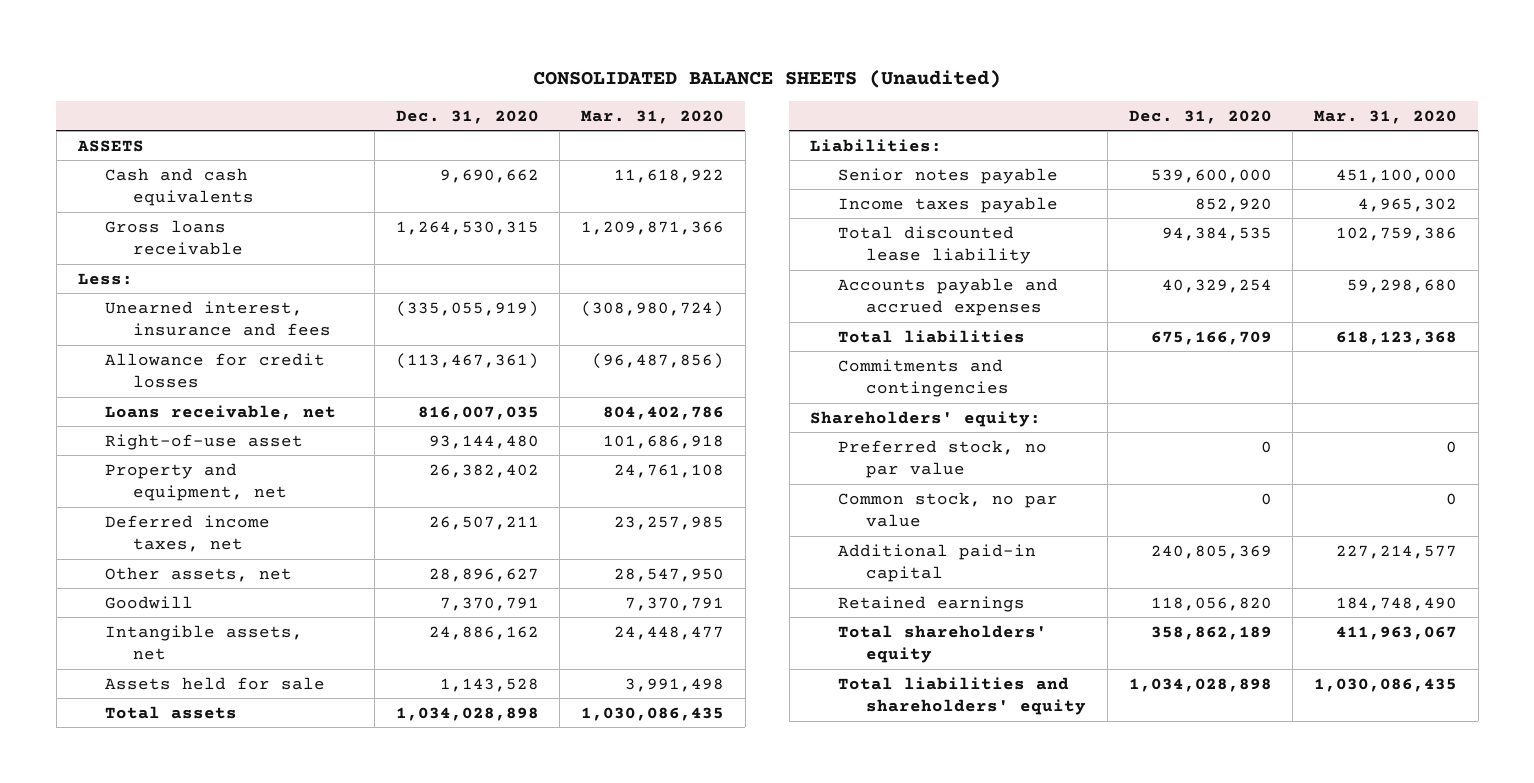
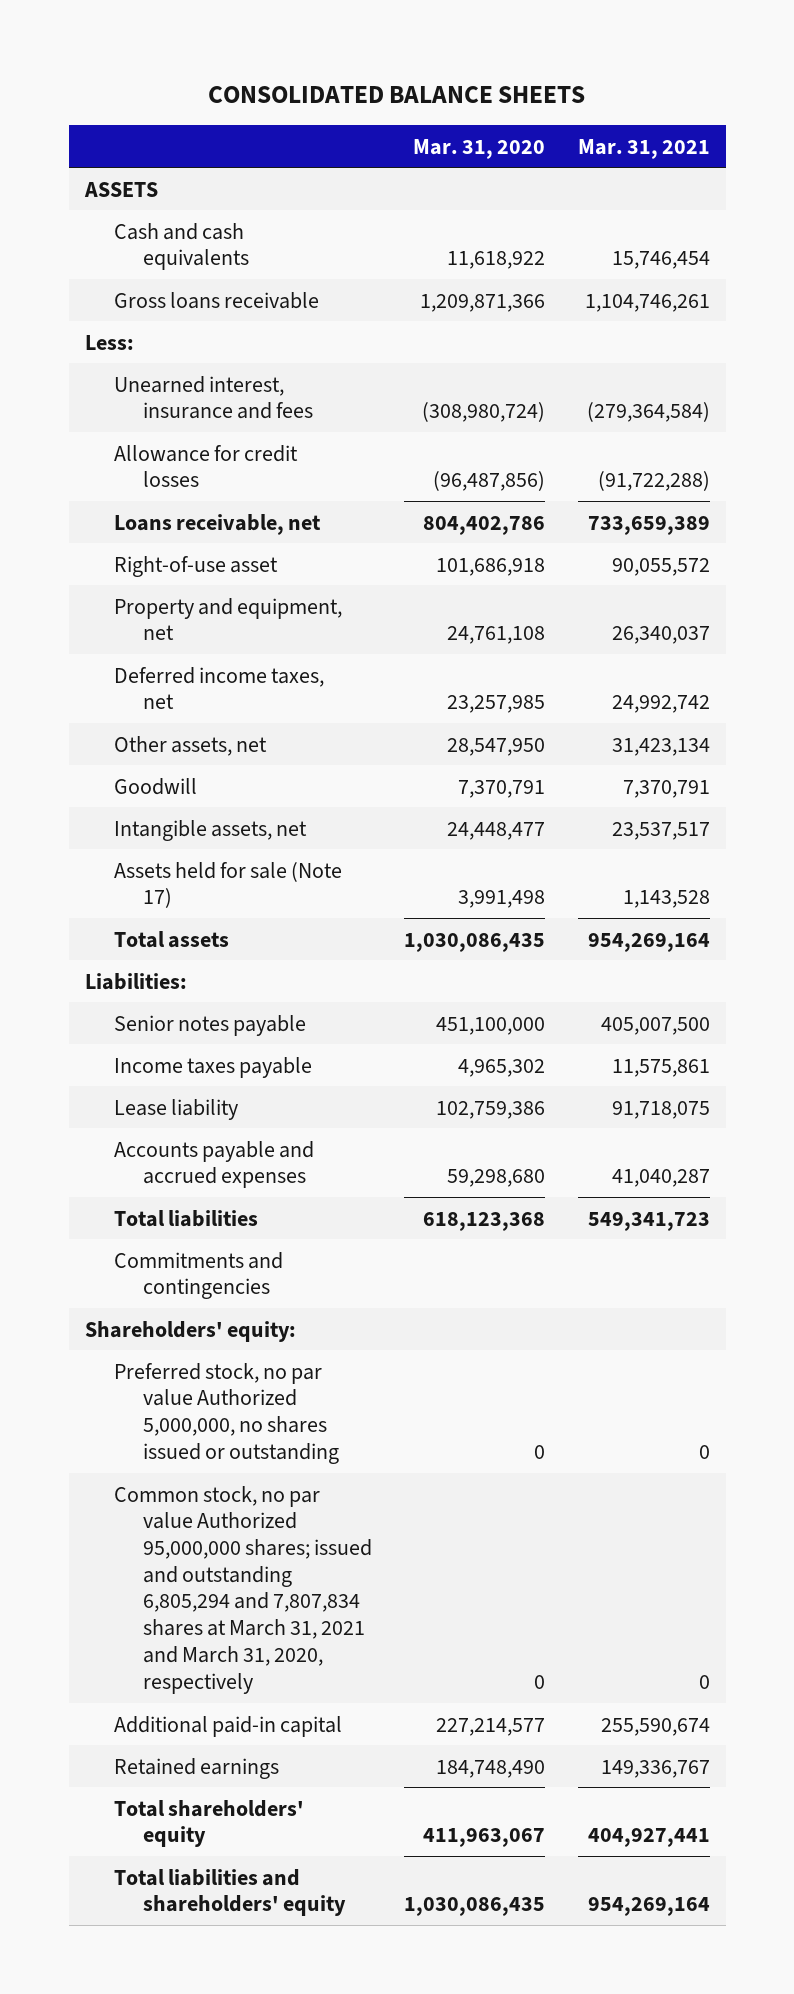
- CONSOLIDATED BALANCE SHEETS (Unaudited)
+ CONSOLIDATED BALANCE SHEETS
- | Dec. 31, 2020 | Mar. 31, 2020
+ | Mar. 31, 2020 | Mar. 31, 2021
- Assets held for sale | 1,143,528 | 3,991,498
+ Assets held for sale (Note 17) | 3,991,498 | 1,143,528
- Total discounted lease liability | 94,384,535 | 102,759,386
+ Lease liability | 102,759,386 | 91,718,075
- Preferred stock, no par value | 0 | 0
- Common stock, no par value | 0 | 0
+ Preferred stock, no par value Authorized 5,000,000, no shares issued or outstanding | 0 | 0
+ Common stock, no par value Authorized 95,000,000 shares; issued and outstanding 6,805,294 and 7,807,834 shares at March 31, 2021 and March 31, 2020, respectively | 0 | 0

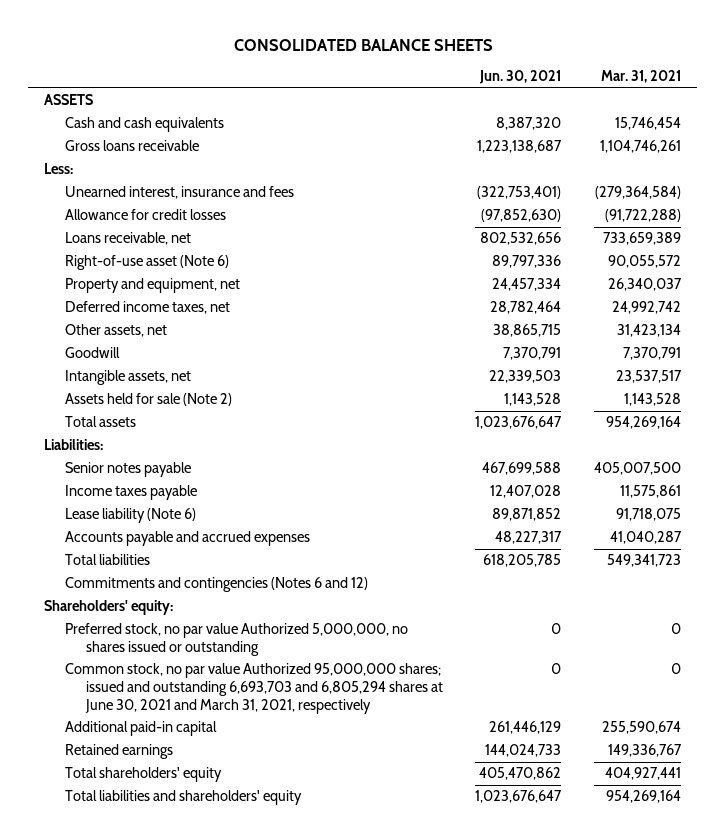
- | Mar. 31, 2020 | Mar. 31, 2021
+ | Jun. 30, 2021 | Mar. 31, 2021
- Right-of-use asset | 101,686,918 | 90,055,572
+ Right-of-use asset (Note 6) | 89,797,336 | 90,055,572
- Assets held for sale (Note 17) | 3,991,498 | 1,143,528
+ Assets held for sale (Note 2) | 1,143,528 | 1,143,528
- Lease liability | 102,759,386 | 91,718,075
+ Lease liability (Note 6) | 89,871,852 | 91,718,075
- Commitments and contingencies
+ Commitments and contingencies (Notes 6 and 12)
- Common stock, no par value Authorized 95,000,000 shares; issued and outstanding 6,805,294 and 7,807,834 shares at March 31, 2021 and March 31, 2020, respectively | 0 | 0
+ Common stock, no par value Authorized 95,000,000 shares; issued and outstanding 6,693,703 and 6,805,294 shares at June 30, 2021 and March 31, 2021, respectively | 0 | 0

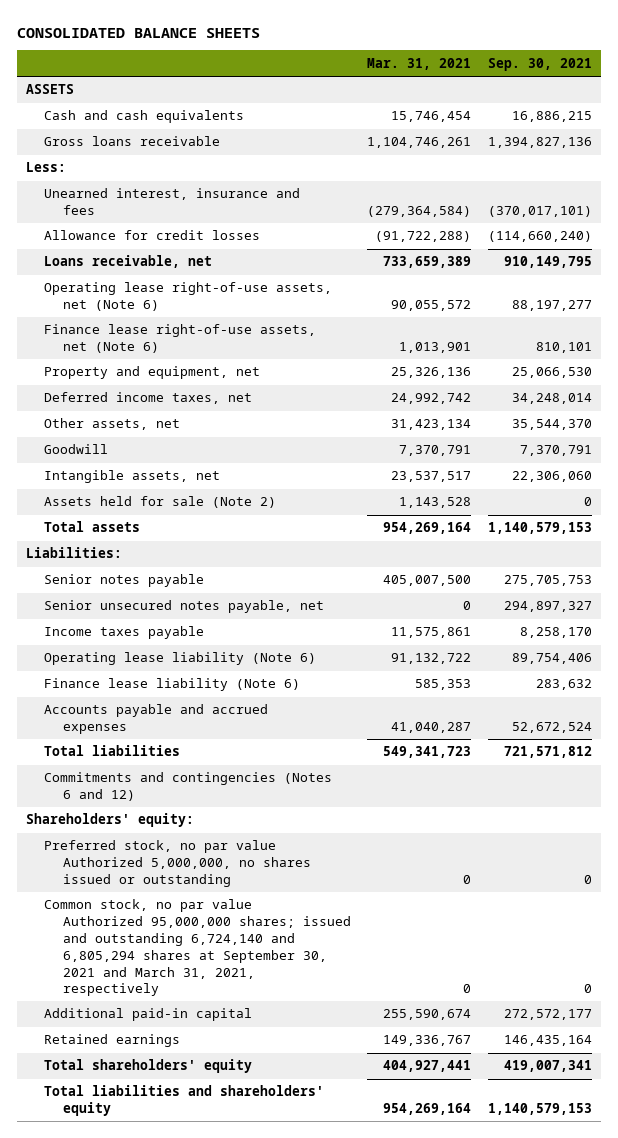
- | Jun. 30, 2021 | Mar. 31, 2021
+ | Mar. 31, 2021 | Sep. 30, 2021
- Right-of-use asset (Note 6) | 89,797,336 | 90,055,572
- Property and equipment, net | 24,457,334 | 26,340,037
+ Operating lease right-of-use assets, net (Note 6) | 90,055,572 | 88,197,277
+ Finance lease right-of-use assets, net (Note 6) | 1,013,901 | 810,101
+ Property and equipment, net | 25,326,136 | 25,066,530
+ Senior unsecured notes payable, net | 0 | 294,897,327
- Lease liability (Note 6) | 89,871,852 | 91,718,075
+ Operating lease liability (Note 6) | 91,132,722 | 89,754,406
+ Finance lease liability (Note 6) | 585,353 | 283,632
- Common stock, no par value Authorized 95,000,000 shares; issued and outstanding 6,693,703 and 6,805,294 shares at June 30, 2021 and March 31, 2021, respectively | 0 | 0
+ Common stock, no par value Authorized 95,000,000 shares; issued and outstanding 6,724,140 and 6,805,294 shares at September 30, 2021 and March 31, 2021, respectively | 0 | 0

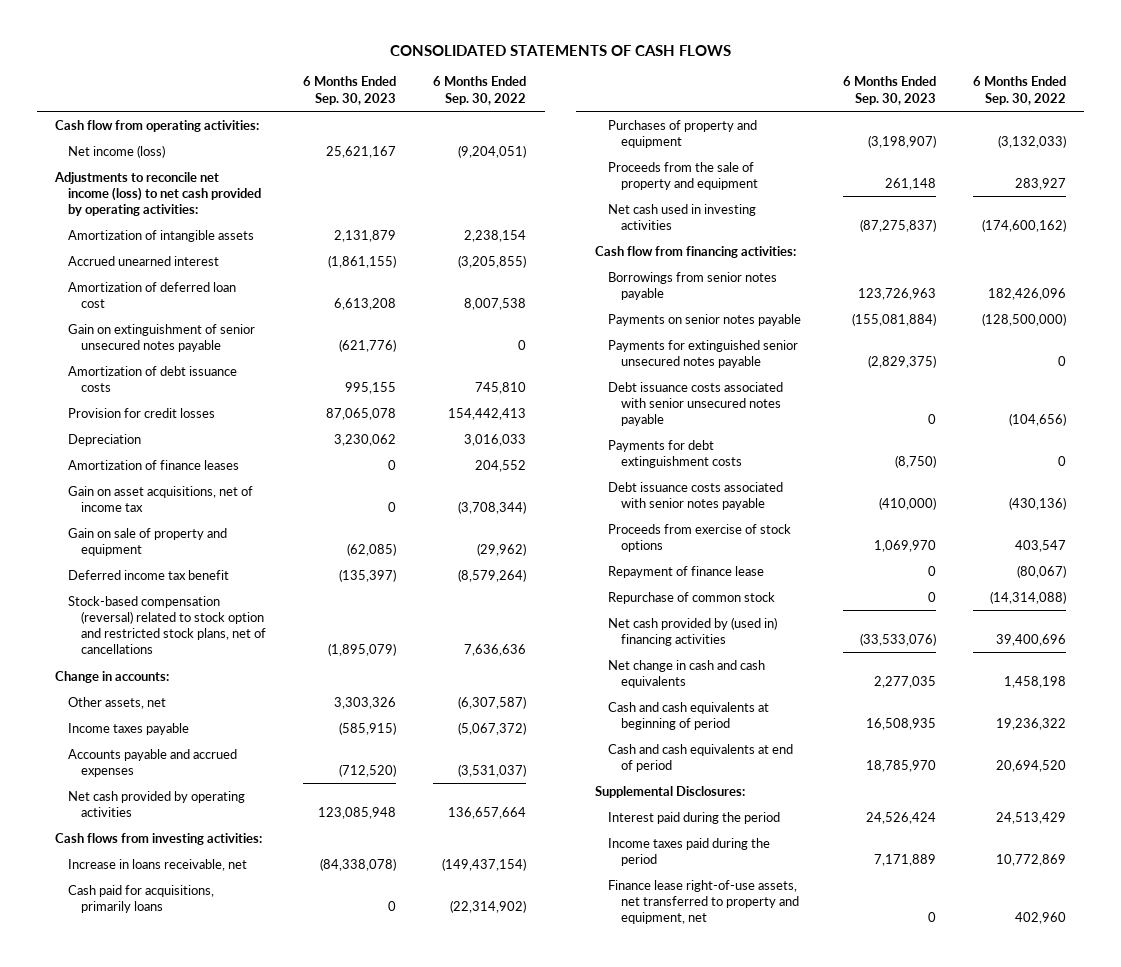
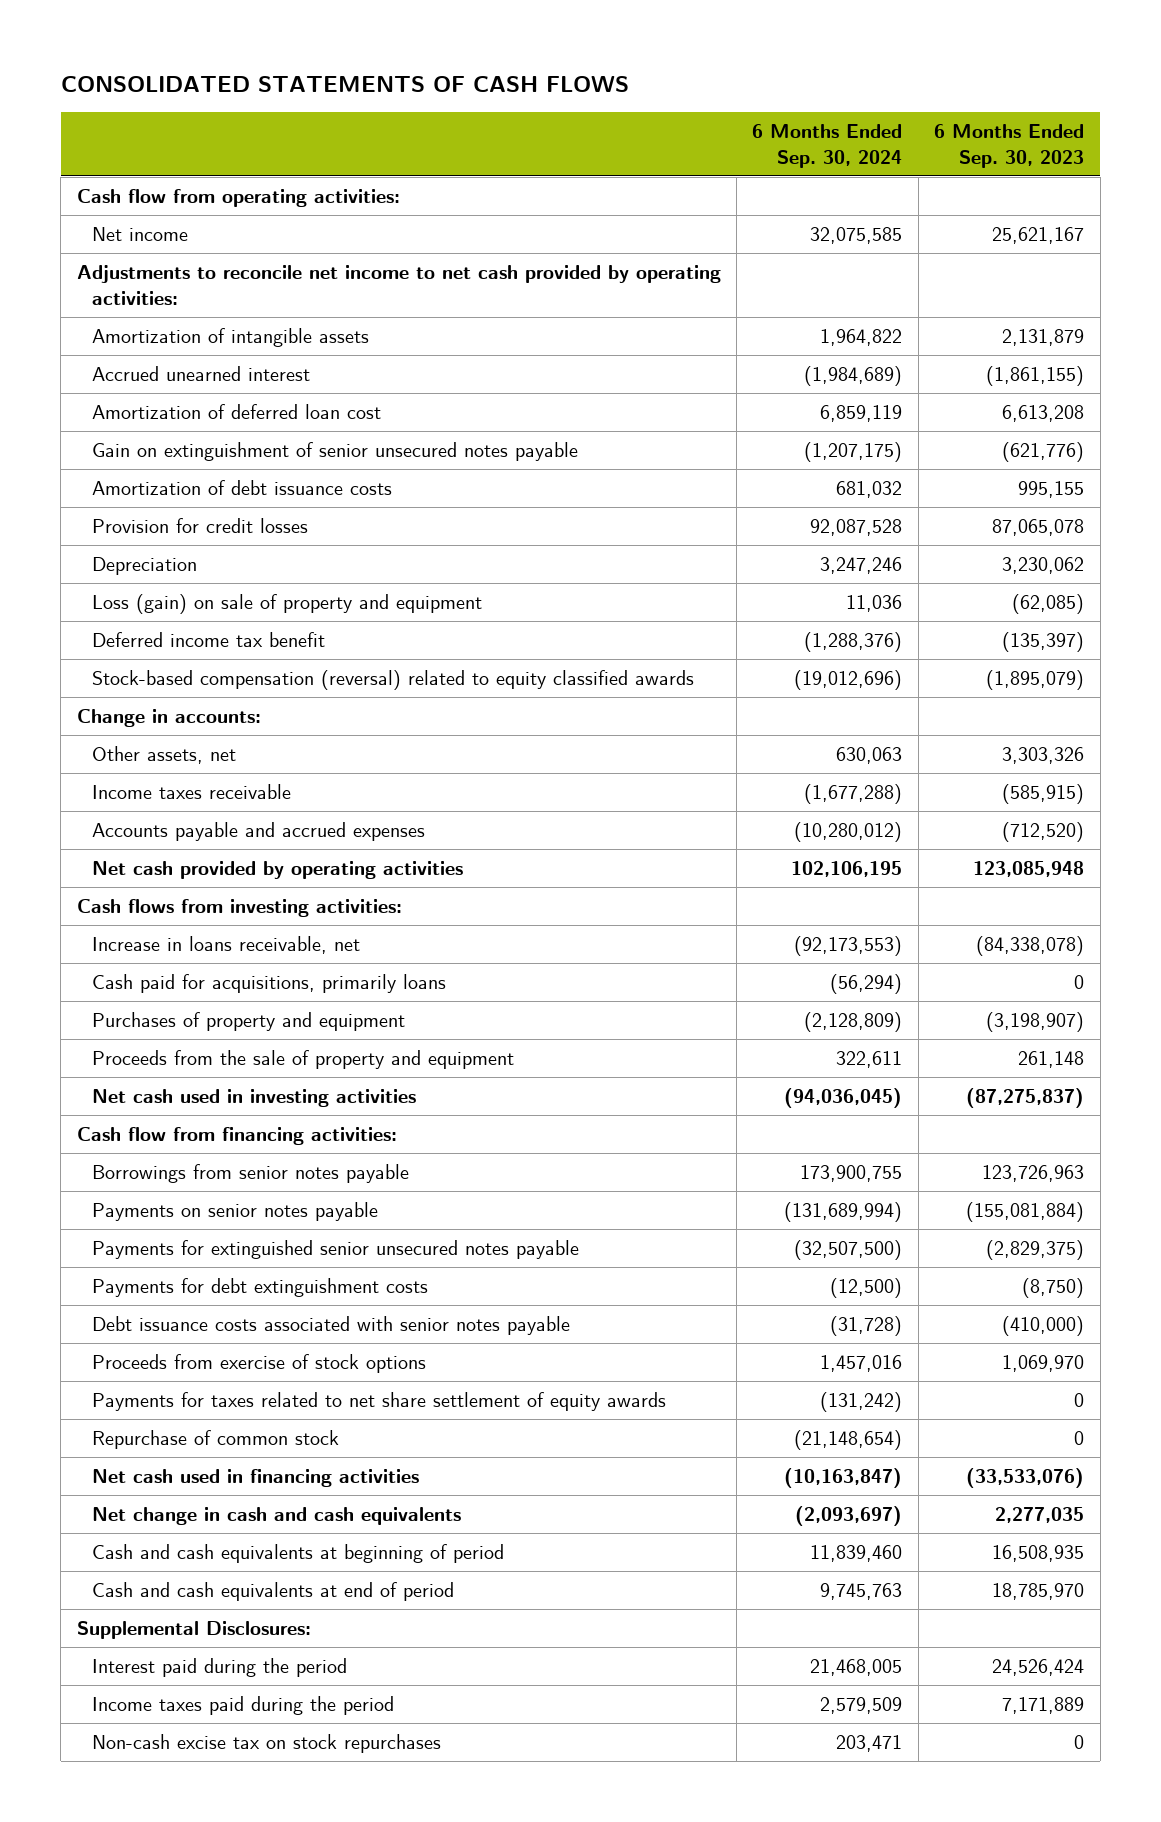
- | 6 Months Ended Sep. 30, 2023 | 6 Months Ended Sep. 30, 2022
+ | 6 Months Ended Sep. 30, 2024 | 6 Months Ended Sep. 30, 2023
- Net income (loss) | 25,621,167 | (9,204,051)
- Adjustments to reconcile net income (loss) to net cash provided by operating activities:
+ Net income | 32,075,585 | 25,621,167
+ Adjustments to reconcile net income to net cash provided by operating activities:
- Amortization of finance leases | 0 | 204,552
- Gain on asset acquisitions, net of income tax | 0 | (3,708,344)
- Gain on sale of property and equipment | (62,085) | (29,962)
+ Loss (gain) on sale of property and equipment | 11,036 | (62,085)
- Stock-based compensation (reversal) related to stock option and restricted stock plans, net of cancellations | (1,895,079) | 7,636,636
+ Stock-based compensation (reversal) related to equity classified awards | (19,012,696) | (1,895,079)
- Income taxes payable | (585,915) | (5,067,372)
+ Income taxes receivable | (1,677,288) | (585,915)
- Debt issuance costs associated with senior unsecured notes payable | 0 | (104,656)
- Repayment of finance lease | 0 | (80,067)
+ Payments for taxes related to net share settlement of equity awards | (131,242) | 0
- Net cash provided by (used in) financing activities | (33,533,076) | 39,400,696
+ Net cash used in financing activities | (10,163,847) | (33,533,076)
- Finance lease right-of-use assets, net transferred to property and equipment, net | 0 | 402,960
+ Non-cash excise tax on stock repurchases | 203,471 | 0

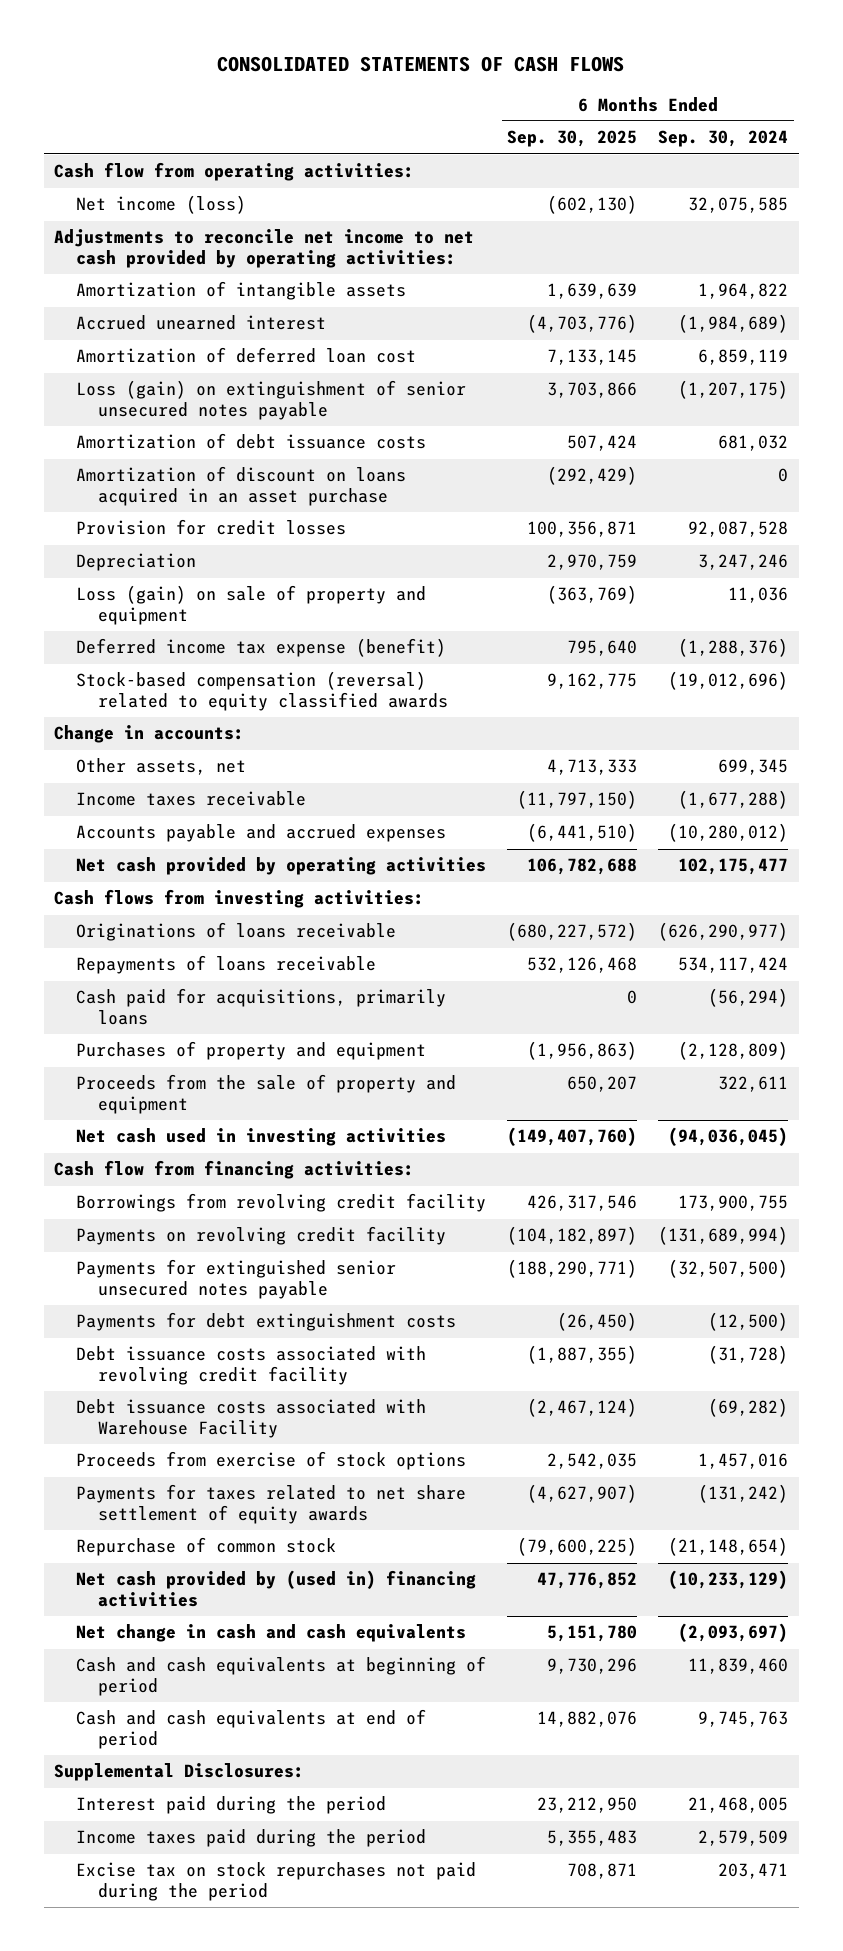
- | 6 Months Ended Sep. 30, 2024 | 6 Months Ended Sep. 30, 2023
+ | 6 Months Ended Sep. 30, 2025 | 6 Months Ended Sep. 30, 2024
- Net income | 32,075,585 | 25,621,167
+ Net income (loss) | (602,130) | 32,075,585
- Gain on extinguishment of senior unsecured notes payable | (1,207,175) | (621,776)
+ Loss (gain) on extinguishment of senior unsecured notes payable | 3,703,866 | (1,207,175)
+ Amortization of discount on loans acquired in an asset purchase | (292,429) | 0
- Deferred income tax benefit | (1,288,376) | (135,397)
+ Deferred income tax expense (benefit) | 795,640 | (1,288,376)
- Other assets, net | 630,063 | 3,303,326
+ Other assets, net | 4,713,333 | 699,345
- Net cash provided by operating activities | 102,106,195 | 123,085,948
+ Net cash provided by operating activities | 106,782,688 | 102,175,477
- Increase in loans receivable, net | (92,173,553) | (84,338,078)
+ Originations of loans receivable | (680,227,572) | (626,290,977)
+ Repayments of loans receivable | 532,126,468 | 534,117,424
- Borrowings from senior notes payable | 173,900,755 | 123,726,963
- Payments on senior notes payable | (131,689,994) | (155,081,884)
+ Borrowings from revolving credit facility | 426,317,546 | 173,900,755
+ Payments on revolving credit facility | (104,182,897) | (131,689,994)
- Debt issuance costs associated with senior notes payable | (31,728) | (410,000)
+ Debt issuance costs associated with revolving credit facility | (1,887,355) | (31,728)
+ Debt issuance costs associated with Warehouse Facility | (2,467,124) | (69,282)
- Net cash used in financing activities | (10,163,847) | (33,533,076)
+ Net cash provided by (used in) financing activities | 47,776,852 | (10,233,129)
- Non-cash excise tax on stock repurchases | 203,471 | 0
+ Excise tax on stock repurchases not paid during the period | 708,871 | 203,471

